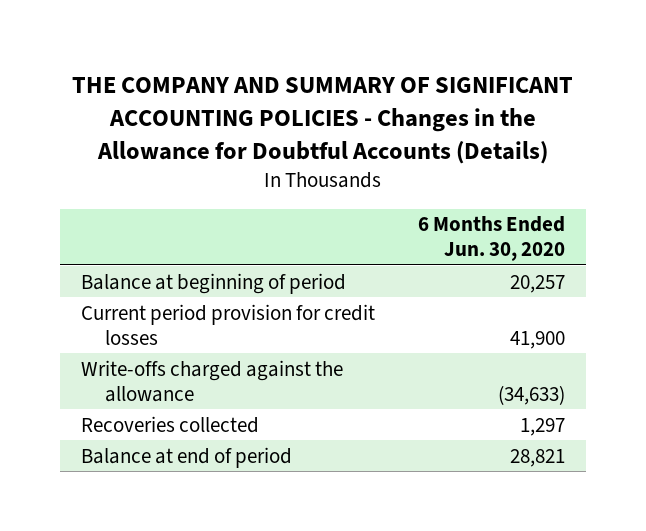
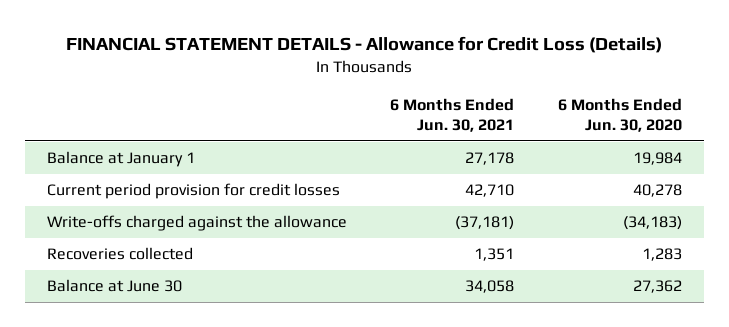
- THE COMPANY AND SUMMARY OF SIGNIFICANT ACCOUNTING POLICIES - Changes in the Allowance for Doubtful Accounts (Details)
+ FINANCIAL STATEMENT DETAILS - Allowance for Credit Loss (Details)
- | 6 Months Ended Jun. 30, 2020
+ | 6 Months Ended Jun. 30, 2021 | 6 Months Ended Jun. 30, 2020
- Balance at beginning of period | 20,257
- Current period provision for credit losses | 41,900
- Write-offs charged against the allowance | (34,633)
- Recoveries collected | 1,297
- Balance at end of period | 28,821
+ Balance at January 1 | 27,178 | 19,984
+ Current period provision for credit losses | 42,710 | 40,278
+ Write-offs charged against the allowance | (37,181) | (34,183)
+ Recoveries collected | 1,351 | 1,283
+ Balance at June 30 | 34,058 | 27,362

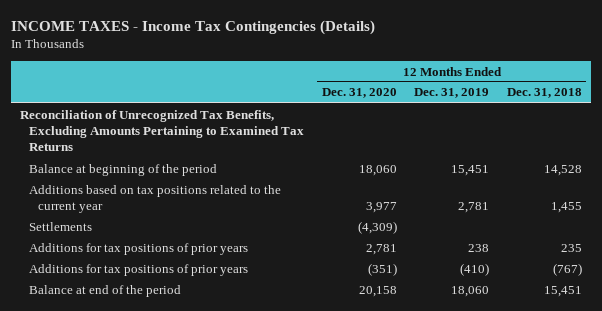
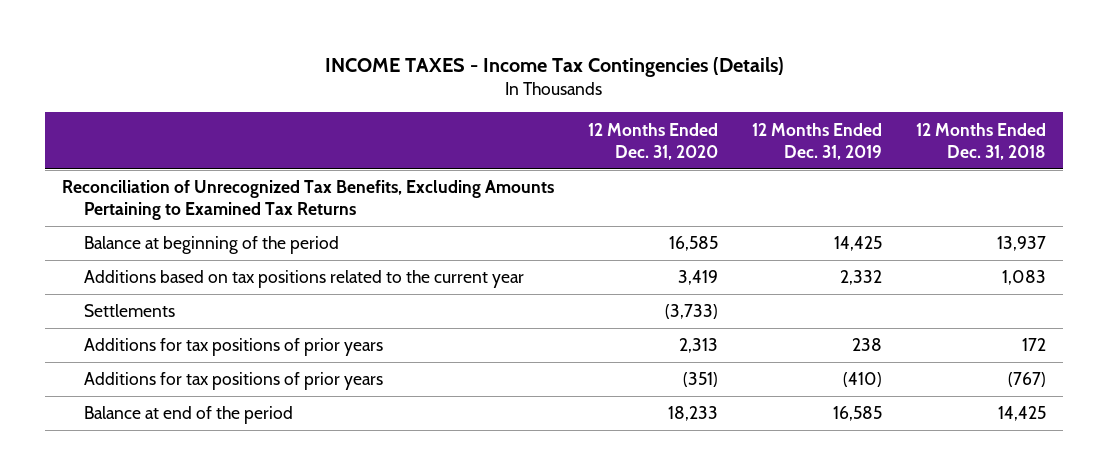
- Balance at beginning of the period | 18,060 | 15,451 | 14,528
- Additions based on tax positions related to the current year | 3,977 | 2,781 | 1,455
- Settlements | (4,309) | |
- Additions for tax positions of prior years | 2,781 | 238 | 235
+ Balance at beginning of the period | 16,585 | 14,425 | 13,937
+ Additions based on tax positions related to the current year | 3,419 | 2,332 | 1,083
+ Settlements | (3,733) | |
+ Additions for tax positions of prior years | 2,313 | 238 | 172
- Balance at end of the period | 20,158 | 18,060 | 15,451
+ Balance at end of the period | 18,233 | 16,585 | 14,425

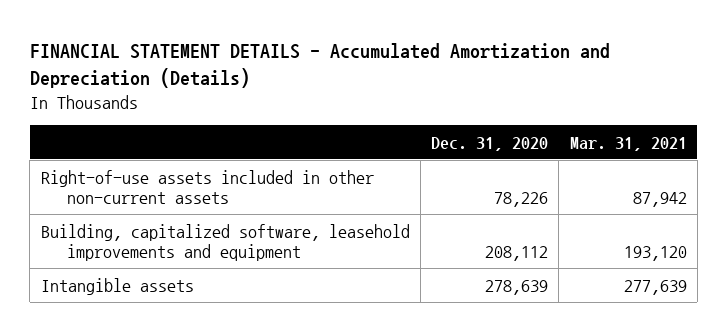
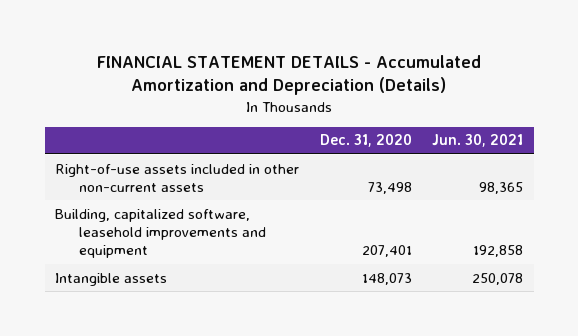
- | Dec. 31, 2020 | Mar. 31, 2021
+ | Dec. 31, 2020 | Jun. 30, 2021
- Right-of-use assets included in other non-current assets | 78,226 | 87,942
- Building, capitalized software, leasehold improvements and equipment | 208,112 | 193,120
- Intangible assets | 278,639 | 277,639
+ Right-of-use assets included in other non-current assets | 73,498 | 98,365
+ Building, capitalized software, leasehold improvements and equipment | 207,401 | 192,858
+ Intangible assets | 148,073 | 250,078

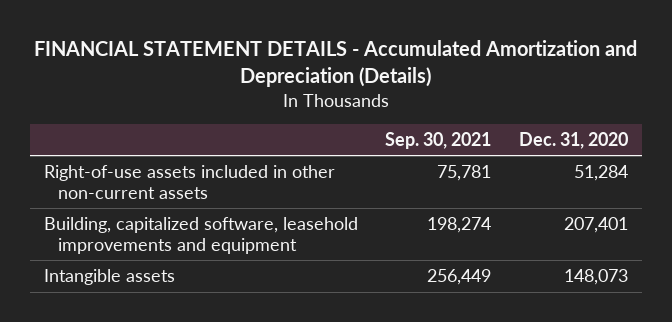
- | Dec. 31, 2020 | Jun. 30, 2021
+ | Sep. 30, 2021 | Dec. 31, 2020
- Right-of-use assets included in other non-current assets | 73,498 | 98,365
+ Right-of-use assets included in other non-current assets | 75,781 | 51,284

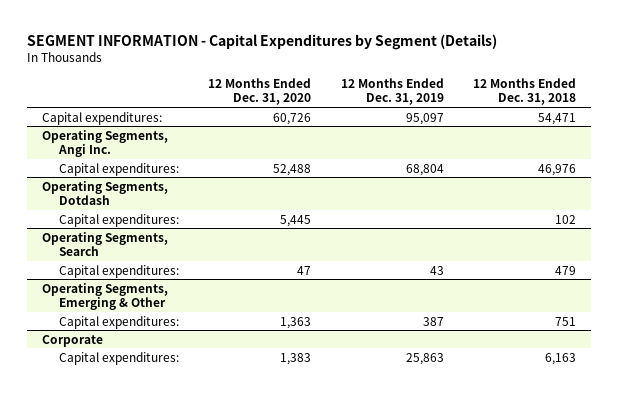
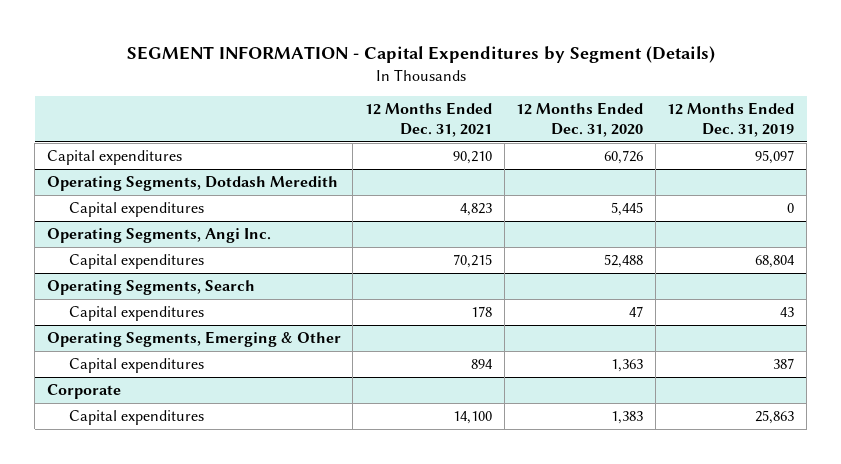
- | 12 Months Ended Dec. 31, 2020 | 12 Months Ended Dec. 31, 2019 | 12 Months Ended Dec. 31, 2018
+ | 12 Months Ended Dec. 31, 2021 | 12 Months Ended Dec. 31, 2020 | 12 Months Ended Dec. 31, 2019
- Capital expenditures: | 60,726 | 95,097 | 54,471
+ Capital expenditures | 90,210 | 60,726 | 95,097
+ Operating Segments, Dotdash Meredith
+ Capital expenditures | 4,823 | 5,445 | 0
@ Operating Segments, Angi Inc.
- Capital expenditures: | 52,488 | 68,804 | 46,976
- Operating Segments, Dotdash
- Capital expenditures: | 5,445 | | 102
@ Operating Segments, Angi Inc.
+ Capital expenditures | 70,215 | 52,488 | 68,804
@ Operating Segments, Search
- Capital expenditures: | 47 | 43 | 479
+ Capital expenditures | 178 | 47 | 43
@ Operating Segments, Emerging & Other
- Capital expenditures: | 1,363 | 387 | 751
+ Capital expenditures | 894 | 1,363 | 387
@ Corporate
- Capital expenditures: | 1,383 | 25,863 | 6,163
+ Capital expenditures | 14,100 | 1,383 | 25,863

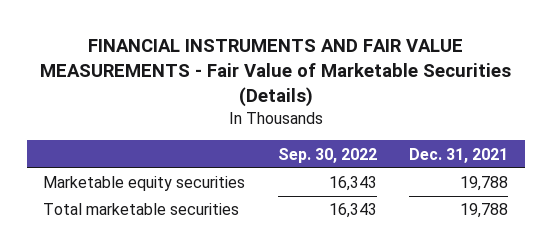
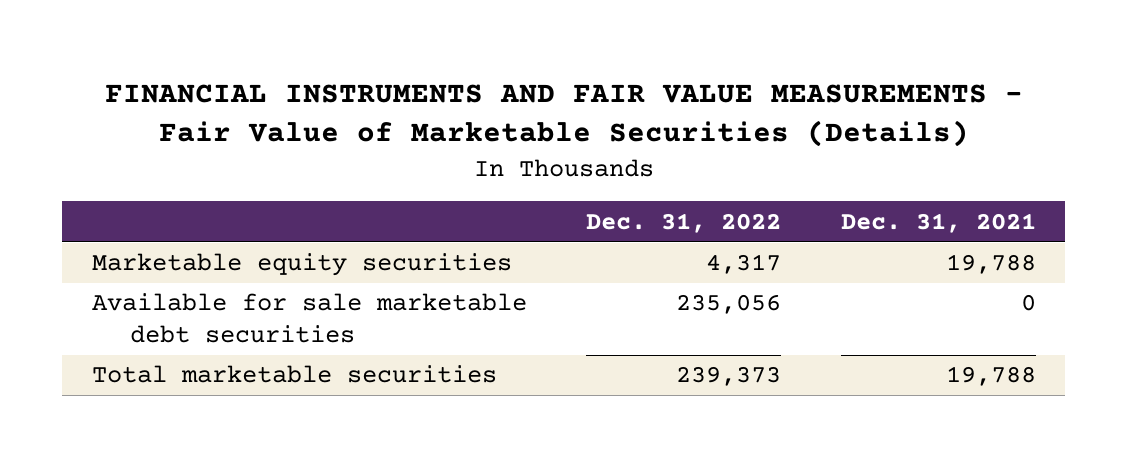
- | Sep. 30, 2022 | Dec. 31, 2021
+ | Dec. 31, 2022 | Dec. 31, 2021
+ Available for sale marketable debt securities | 235,056 | 0

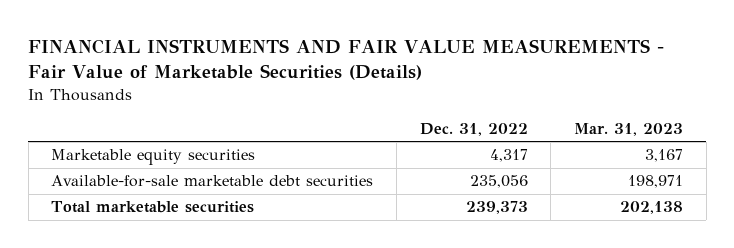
- | Dec. 31, 2022 | Dec. 31, 2021
+ | Dec. 31, 2022 | Mar. 31, 2023
- Available for sale marketable debt securities | 235,056 | 0
+ Available-for-sale marketable debt securities | 235,056 | 198,971

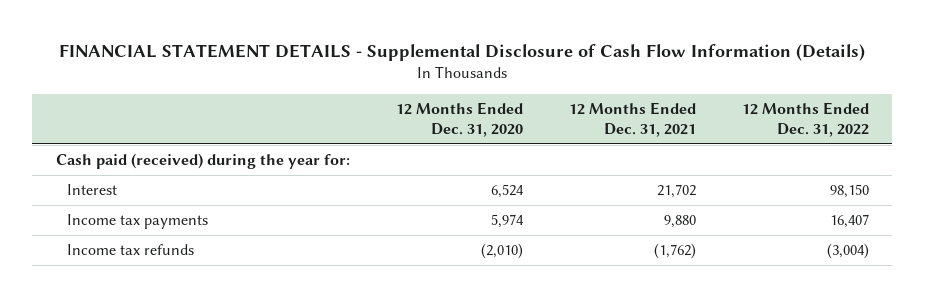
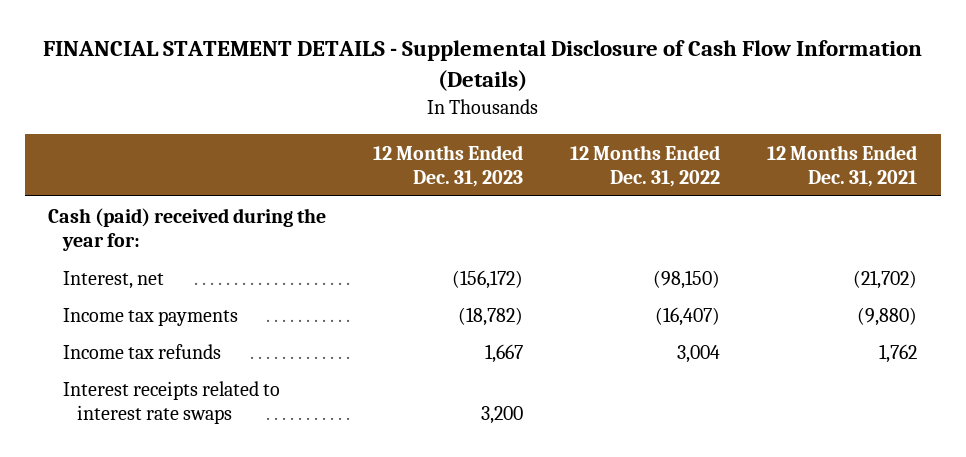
- | 12 Months Ended Dec. 31, 2020 | 12 Months Ended Dec. 31, 2021 | 12 Months Ended Dec. 31, 2022
+ | 12 Months Ended Dec. 31, 2023 | 12 Months Ended Dec. 31, 2022 | 12 Months Ended Dec. 31, 2021
- Cash paid (received) during the year for:
- Interest | 6,524 | 21,702 | 98,150
- Income tax payments | 5,974 | 9,880 | 16,407
- Income tax refunds | (2,010) | (1,762) | (3,004)
+ Cash (paid) received during the year for:
+ Interest, net | (156,172) | (98,150) | (21,702)
+ Income tax payments | (18,782) | (16,407) | (9,880)
+ Income tax refunds | 1,667 | 3,004 | 1,762
+ Interest receipts related to interest rate swaps | 3,200 | |

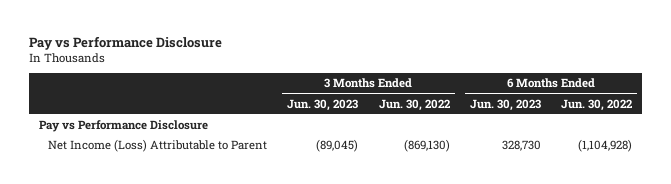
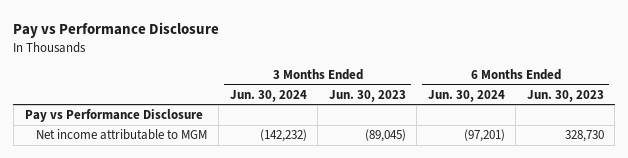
- | 3 Months Ended Jun. 30, 2023 | 3 Months Ended Jun. 30, 2022 | 6 Months Ended Jun. 30, 2023 | 6 Months Ended Jun. 30, 2022
+ | 3 Months Ended Jun. 30, 2024 | 3 Months Ended Jun. 30, 2023 | 6 Months Ended Jun. 30, 2024 | 6 Months Ended Jun. 30, 2023
- Net Income (Loss) Attributable to Parent | (89,045) | (869,130) | 328,730 | (1,104,928)
+ Net income attributable to MGM | (142,232) | (89,045) | (97,201) | 328,730

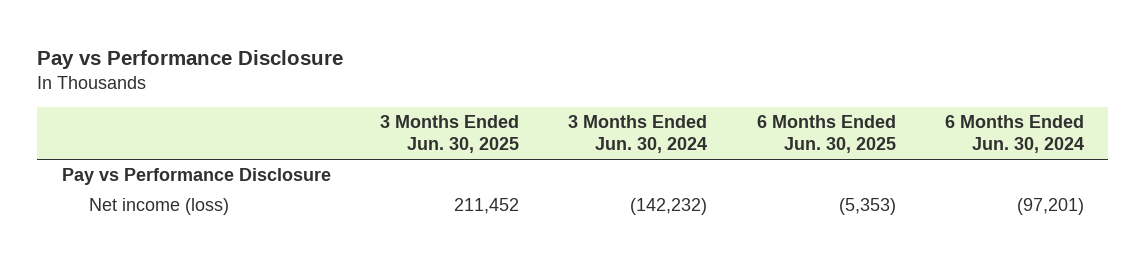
- | 3 Months Ended Jun. 30, 2024 | 3 Months Ended Jun. 30, 2023 | 6 Months Ended Jun. 30, 2024 | 6 Months Ended Jun. 30, 2023
+ | 3 Months Ended Jun. 30, 2025 | 3 Months Ended Jun. 30, 2024 | 6 Months Ended Jun. 30, 2025 | 6 Months Ended Jun. 30, 2024
- Net income attributable to MGM | (142,232) | (89,045) | (97,201) | 328,730
+ Net income (loss) | 211,452 | (142,232) | (5,353) | (97,201)

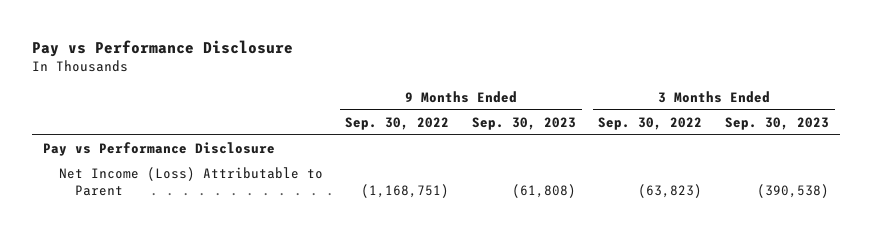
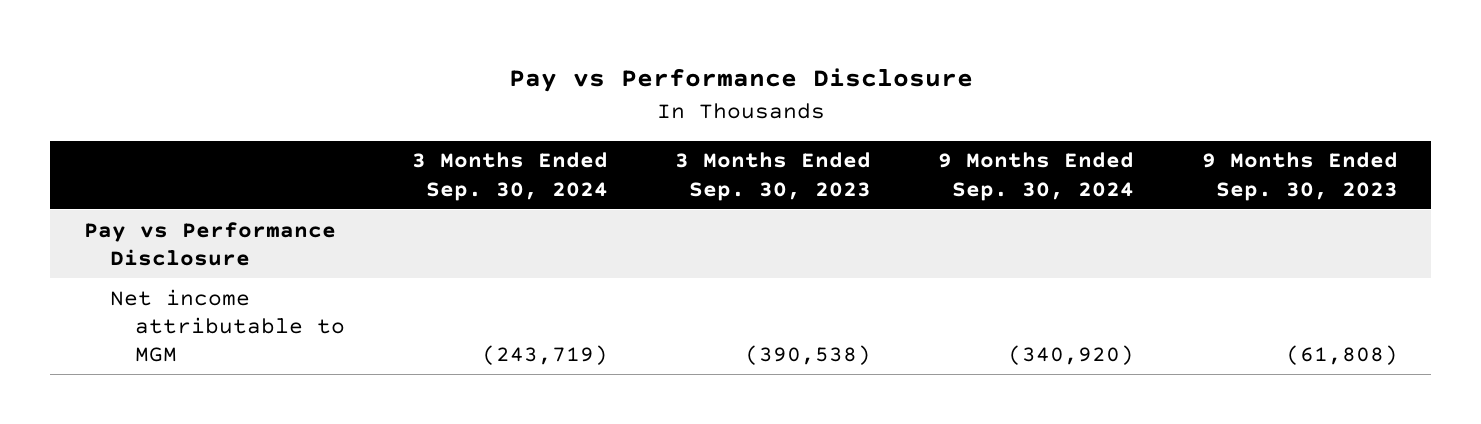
- | 9 Months Ended Sep. 30, 2022 | 9 Months Ended Sep. 30, 2023 | 3 Months Ended Sep. 30, 2022 | 3 Months Ended Sep. 30, 2023
+ | 3 Months Ended Sep. 30, 2024 | 3 Months Ended Sep. 30, 2023 | 9 Months Ended Sep. 30, 2024 | 9 Months Ended Sep. 30, 2023
- Net Income (Loss) Attributable to Parent | (1,168,751) | (61,808) | (63,823) | (390,538)
+ Net income attributable to MGM | (243,719) | (390,538) | (340,920) | (61,808)

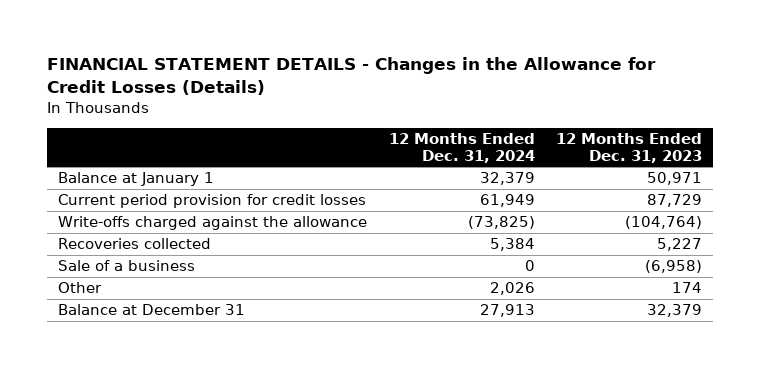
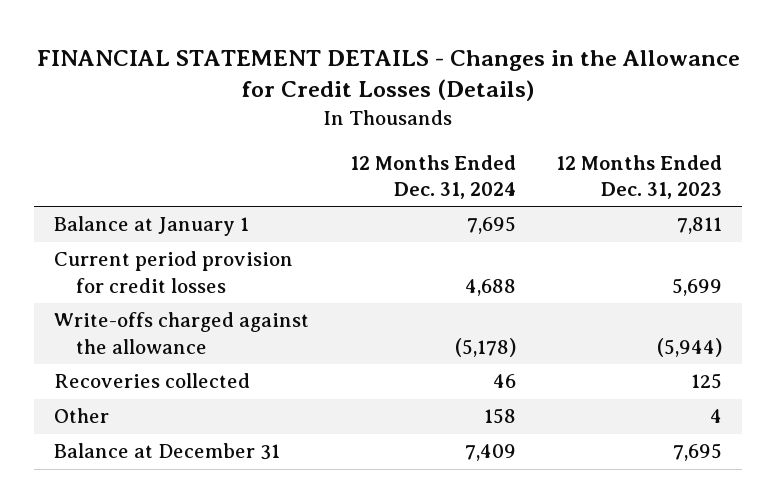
- Balance at January 1 | 32,379 | 50,971
- Current period provision for credit losses | 61,949 | 87,729
- Write-offs charged against the allowance | (73,825) | (104,764)
- Recoveries collected | 5,384 | 5,227
- Sale of a business | 0 | (6,958)
- Other | 2,026 | 174
- Balance at December 31 | 27,913 | 32,379
+ Balance at January 1 | 7,695 | 7,811
+ Current period provision for credit losses | 4,688 | 5,699
+ Write-offs charged against the allowance | (5,178) | (5,944)
+ Recoveries collected | 46 | 125
+ Other | 158 | 4
+ Balance at December 31 | 7,409 | 7,695

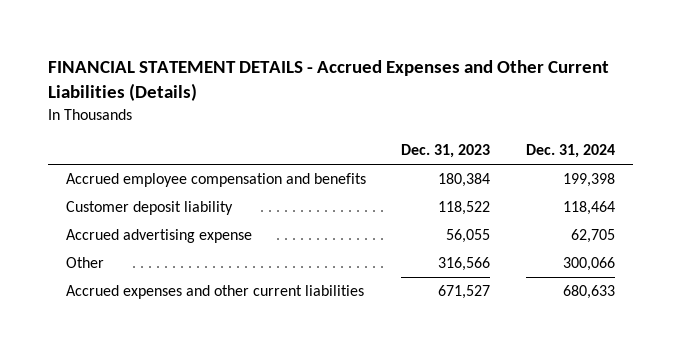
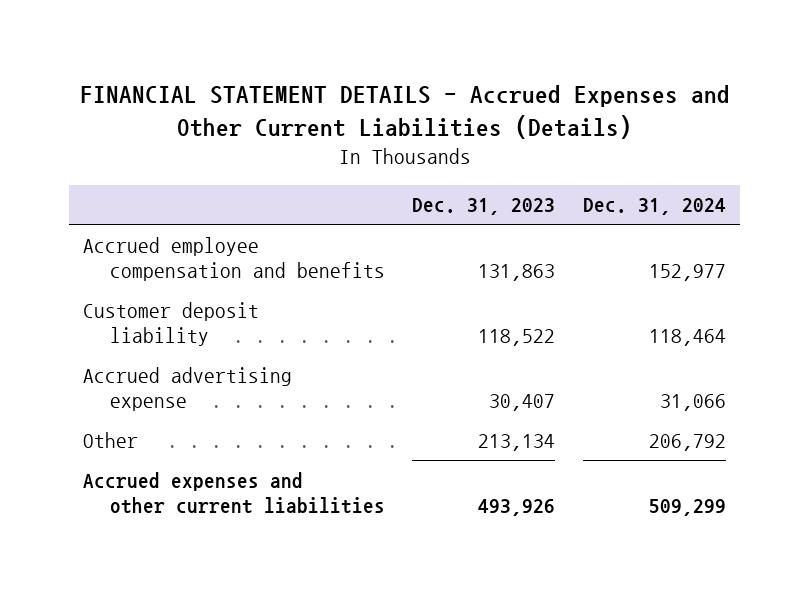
- Accrued employee compensation and benefits | 180,384 | 199,398
+ Accrued employee compensation and benefits | 131,863 | 152,977
- Accrued advertising expense | 56,055 | 62,705
- Other | 316,566 | 300,066
- Accrued expenses and other current liabilities | 671,527 | 680,633
+ Accrued advertising expense | 30,407 | 31,066
+ Other | 213,134 | 206,792
+ Accrued expenses and other current liabilities | 493,926 | 509,299

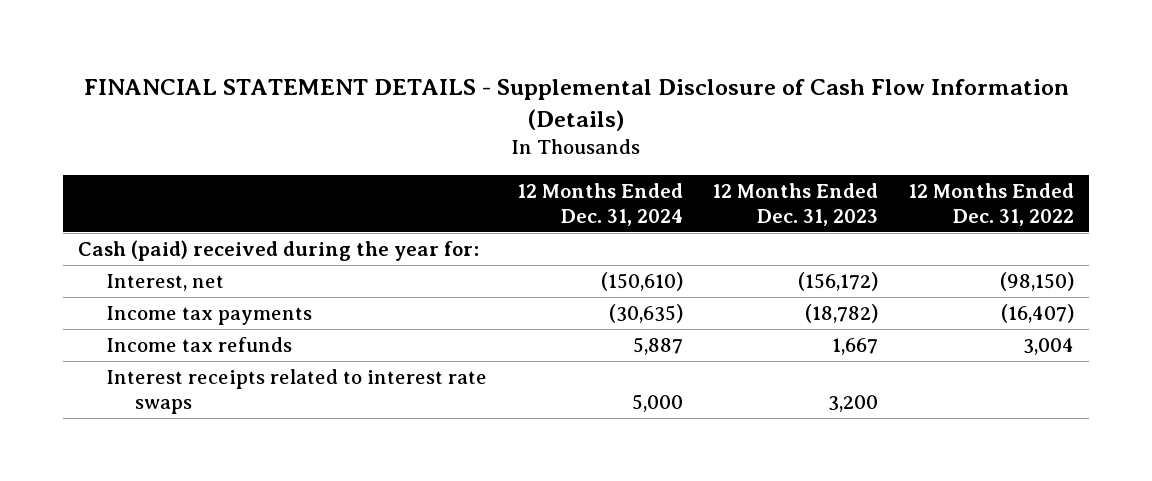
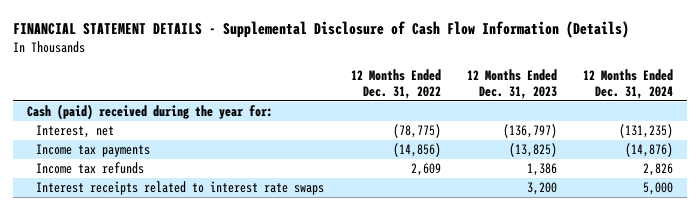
- | 12 Months Ended Dec. 31, 2024 | 12 Months Ended Dec. 31, 2023 | 12 Months Ended Dec. 31, 2022
+ | 12 Months Ended Dec. 31, 2022 | 12 Months Ended Dec. 31, 2023 | 12 Months Ended Dec. 31, 2024
- Interest, net | (150,610) | (156,172) | (98,150)
- Income tax payments | (30,635) | (18,782) | (16,407)
- Income tax refunds | 5,887 | 1,667 | 3,004
+ Interest, net | (78,775) | (136,797) | (131,235)
+ Income tax payments | (14,856) | (13,825) | (14,876)
+ Income tax refunds | 2,609 | 1,386 | 2,826

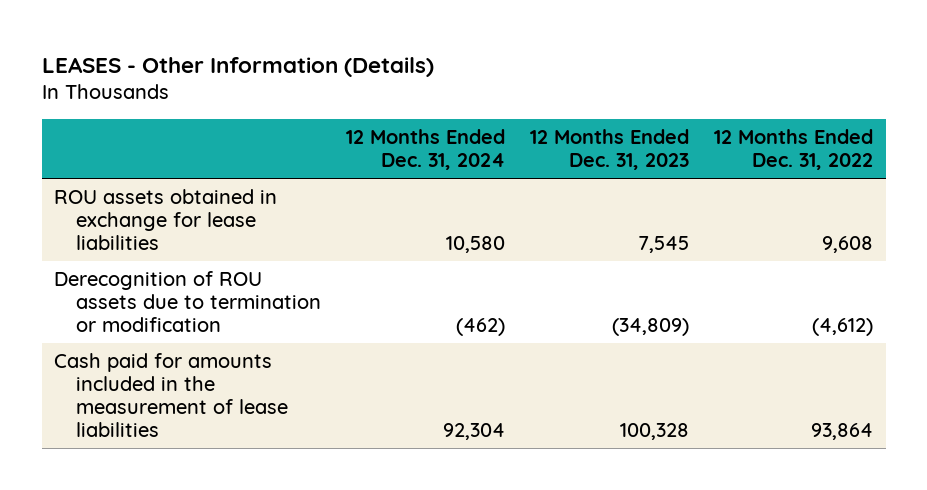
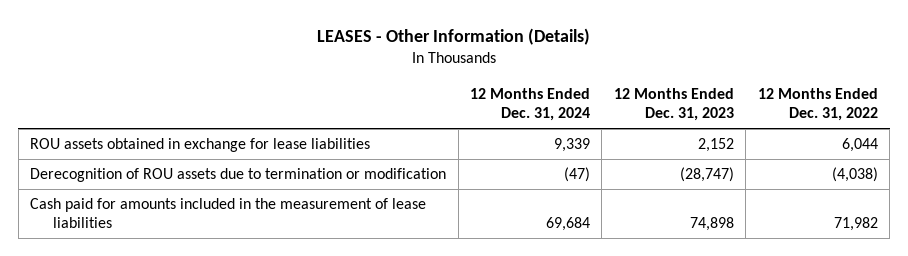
- ROU assets obtained in exchange for lease liabilities | 10,580 | 7,545 | 9,608
- Derecognition of ROU assets due to termination or modification | (462) | (34,809) | (4,612)
- Cash paid for amounts included in the measurement of lease liabilities | 92,304 | 100,328 | 93,864
+ ROU assets obtained in exchange for lease liabilities | 9,339 | 2,152 | 6,044
+ Derecognition of ROU assets due to termination or modification | (47) | (28,747) | (4,038)
+ Cash paid for amounts included in the measurement of lease liabilities | 69,684 | 74,898 | 71,982

